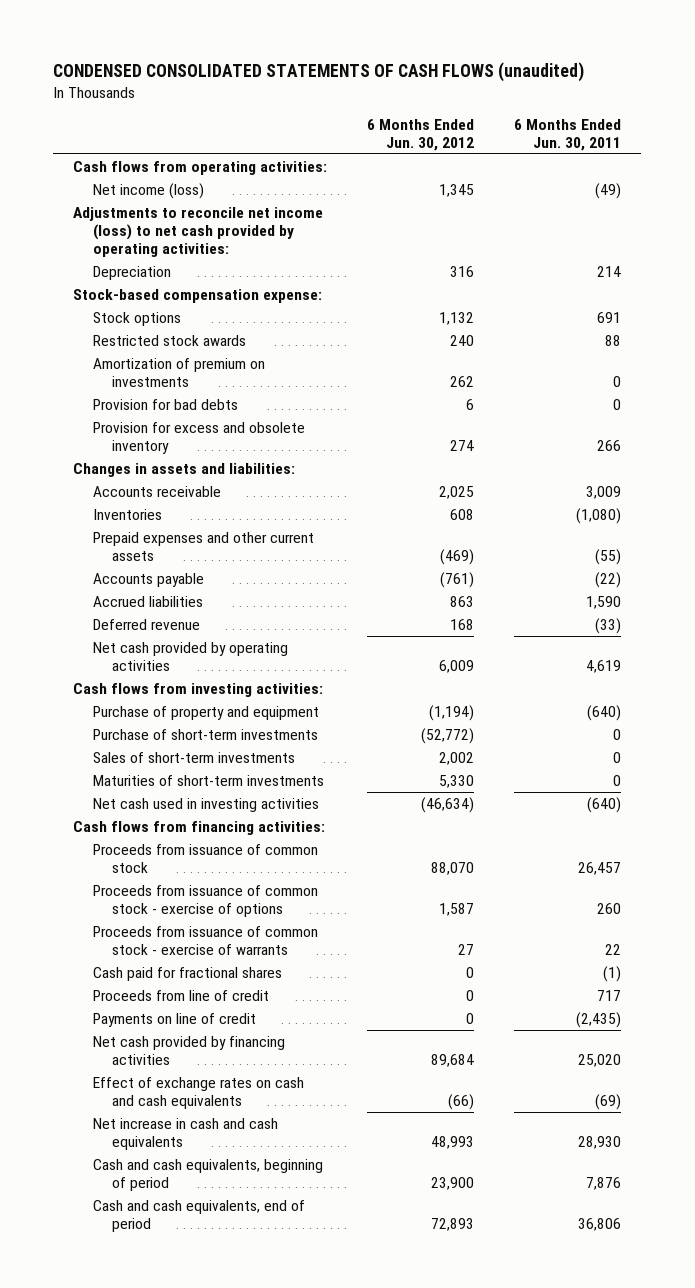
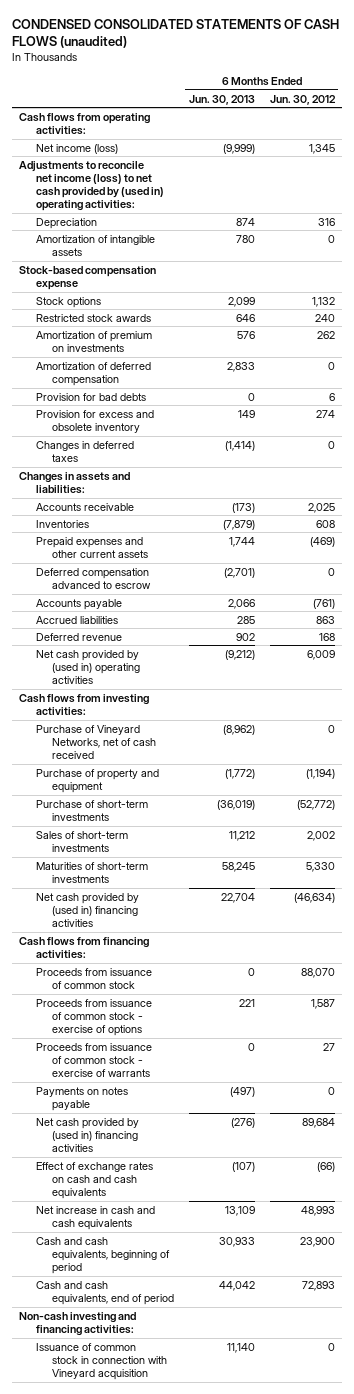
- | 6 Months Ended Jun. 30, 2012 | 6 Months Ended Jun. 30, 2011
+ | 6 Months Ended Jun. 30, 2013 | 6 Months Ended Jun. 30, 2012
- Adjustments to reconcile net income (loss) to net cash provided by operating activities:
+ Adjustments to reconcile net income (loss) to net cash provided by (used in) operating activities:
- Stock-based compensation expense:
+ Amortization of intangible assets | 780 | 0
+ Stock-based compensation expense
+ Amortization of deferred compensation | 2,833 | 0
+ Changes in deferred taxes | (1,414) | 0
+ Deferred compensation advanced to escrow | (2,701) | 0
- Net cash provided by operating activities | 6,009 | 4,619
+ Net cash provided by (used in) operating activities | (9,212) | 6,009
+ Purchase of Vineyard Networks, net of cash received | (8,962) | 0
- Net cash used in investing activities | (46,634) | (640)
+ Net cash provided by (used in) financing activities | 22,704 | (46,634)
- Cash paid for fractional shares | 0 | (1)
- Proceeds from line of credit | 0 | 717
- Payments on line of credit | 0 | (2,435)
- Net cash provided by financing activities | 89,684 | 25,020
+ Payments on notes payable | (497) | 0
+ Net cash provided by (used in) financing activities | (276) | 89,684
+ Non-cash investing and financing activities:
+ Issuance of common stock in connection with Vineyard acquisition | 11,140 | 0

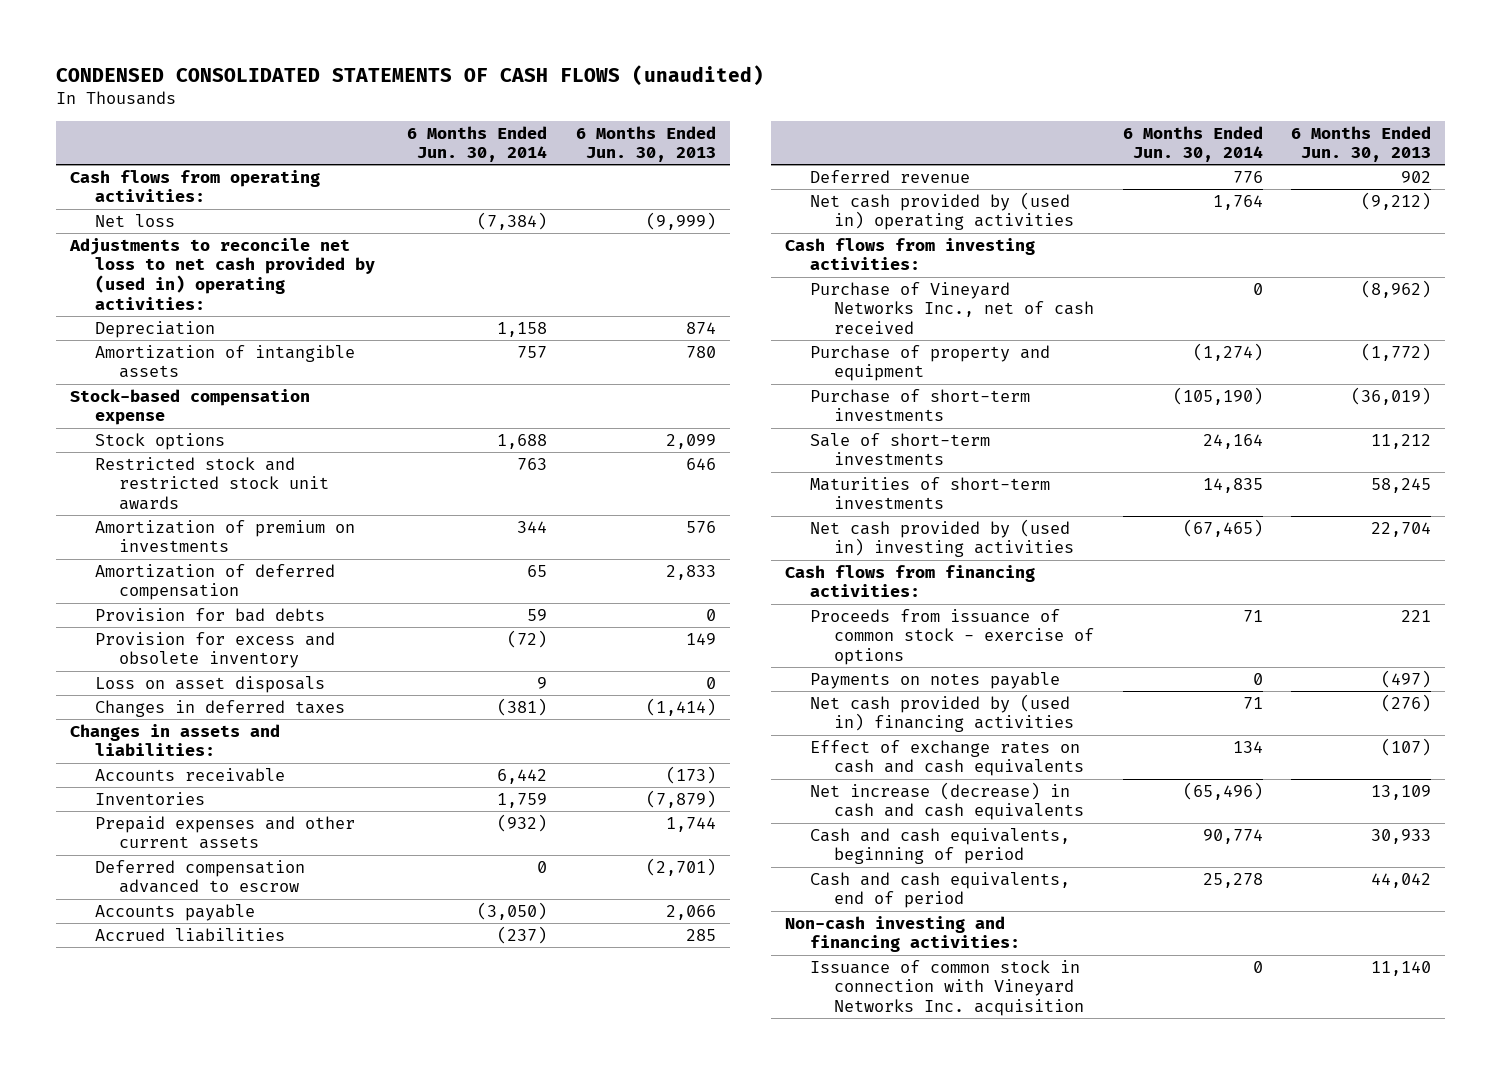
- | 6 Months Ended Jun. 30, 2013 | 6 Months Ended Jun. 30, 2012
+ | 6 Months Ended Jun. 30, 2014 | 6 Months Ended Jun. 30, 2013
- Net income (loss) | (9,999) | 1,345
- Adjustments to reconcile net income (loss) to net cash provided by (used in) operating activities:
+ Net loss | (7,384) | (9,999)
+ Adjustments to reconcile net loss to net cash provided by (used in) operating activities:
- Restricted stock awards | 646 | 240
+ Restricted stock and restricted stock unit awards | 763 | 646
+ Loss on asset disposals | 9 | 0
- Purchase of Vineyard Networks, net of cash received | (8,962) | 0
+ Purchase of Vineyard Networks Inc., net of cash received | 0 | (8,962)
- Sales of short-term investments | 11,212 | 2,002
+ Sale of short-term investments | 24,164 | 11,212
- Net cash provided by (used in) financing activities | 22,704 | (46,634)
+ Net cash provided by (used in) investing activities | (67,465) | 22,704
- Proceeds from issuance of common stock | 0 | 88,070
- Proceeds from issuance of common stock - exercise of warrants | 0 | 27
- Net increase in cash and cash equivalents | 13,109 | 48,993
+ Net increase (decrease) in cash and cash equivalents | (65,496) | 13,109
- Issuance of common stock in connection with Vineyard acquisition | 11,140 | 0
+ Issuance of common stock in connection with Vineyard Networks Inc. acquisition | 0 | 11,140

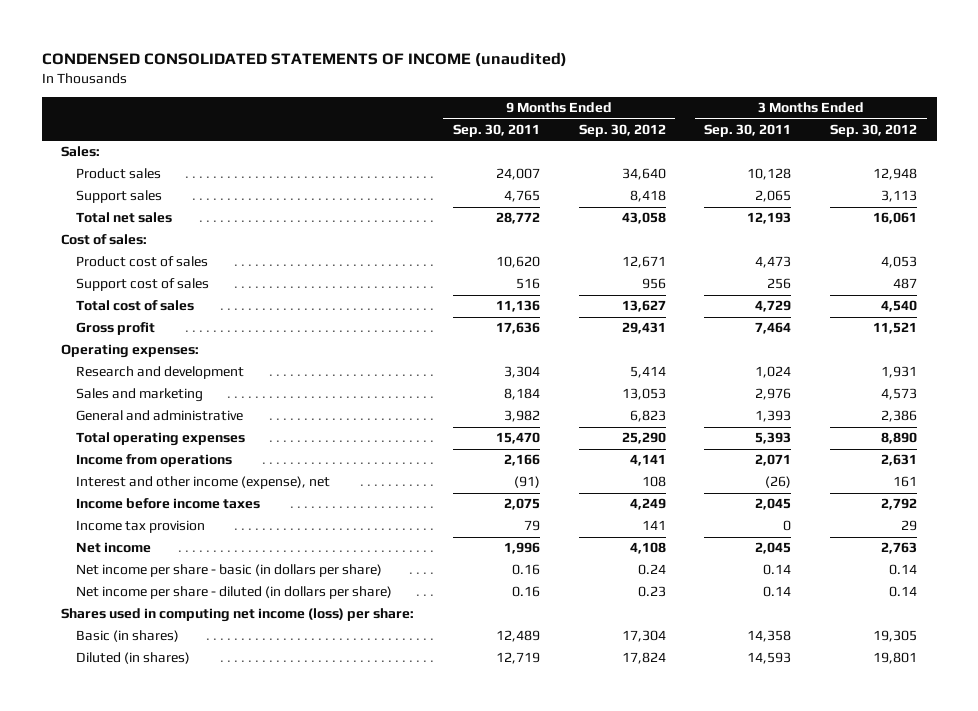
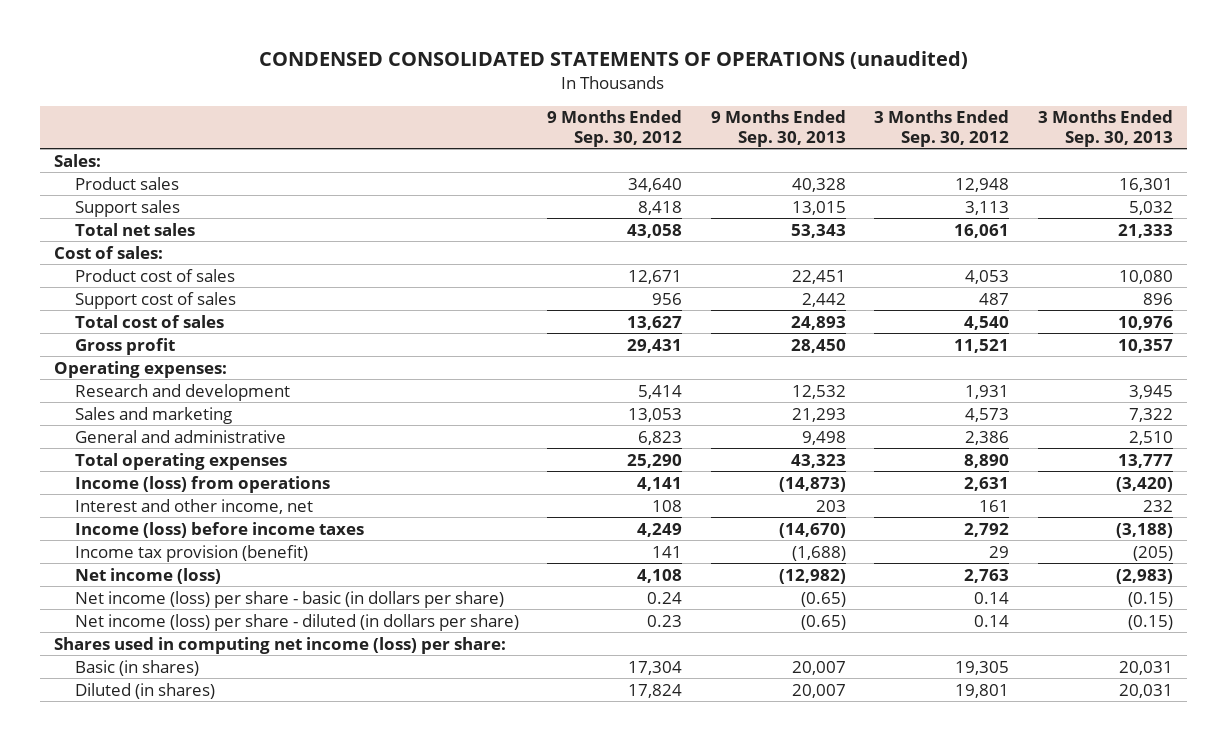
- CONDENSED CONSOLIDATED STATEMENTS OF INCOME (unaudited)
+ CONDENSED CONSOLIDATED STATEMENTS OF OPERATIONS (unaudited)
- | 9 Months Ended Sep. 30, 2011 | 9 Months Ended Sep. 30, 2012 | 3 Months Ended Sep. 30, 2011 | 3 Months Ended Sep. 30, 2012
+ | 9 Months Ended Sep. 30, 2012 | 9 Months Ended Sep. 30, 2013 | 3 Months Ended Sep. 30, 2012 | 3 Months Ended Sep. 30, 2013
- Income from operations | 2,166 | 4,141 | 2,071 | 2,631
- Interest and other income (expense), net | (91) | 108 | (26) | 161
- Income before income taxes | 2,075 | 4,249 | 2,045 | 2,792
- Income tax provision | 79 | 141 | 0 | 29
- Net income | 1,996 | 4,108 | 2,045 | 2,763
- Net income per share - basic (in dollars per share) | 0.16 | 0.24 | 0.14 | 0.14
- Net income per share - diluted (in dollars per share) | 0.16 | 0.23 | 0.14 | 0.14
+ Income (loss) from operations | 4,141 | (14,873) | 2,631 | (3,420)
+ Interest and other income, net | 108 | 203 | 161 | 232
+ Income (loss) before income taxes | 4,249 | (14,670) | 2,792 | (3,188)
+ Income tax provision (benefit) | 141 | (1,688) | 29 | (205)
+ Net income (loss) | 4,108 | (12,982) | 2,763 | (2,983)
+ Net income (loss) per share - basic (in dollars per share) | 0.24 | (0.65) | 0.14 | (0.15)
+ Net income (loss) per share - diluted (in dollars per share) | 0.23 | (0.65) | 0.14 | (0.15)

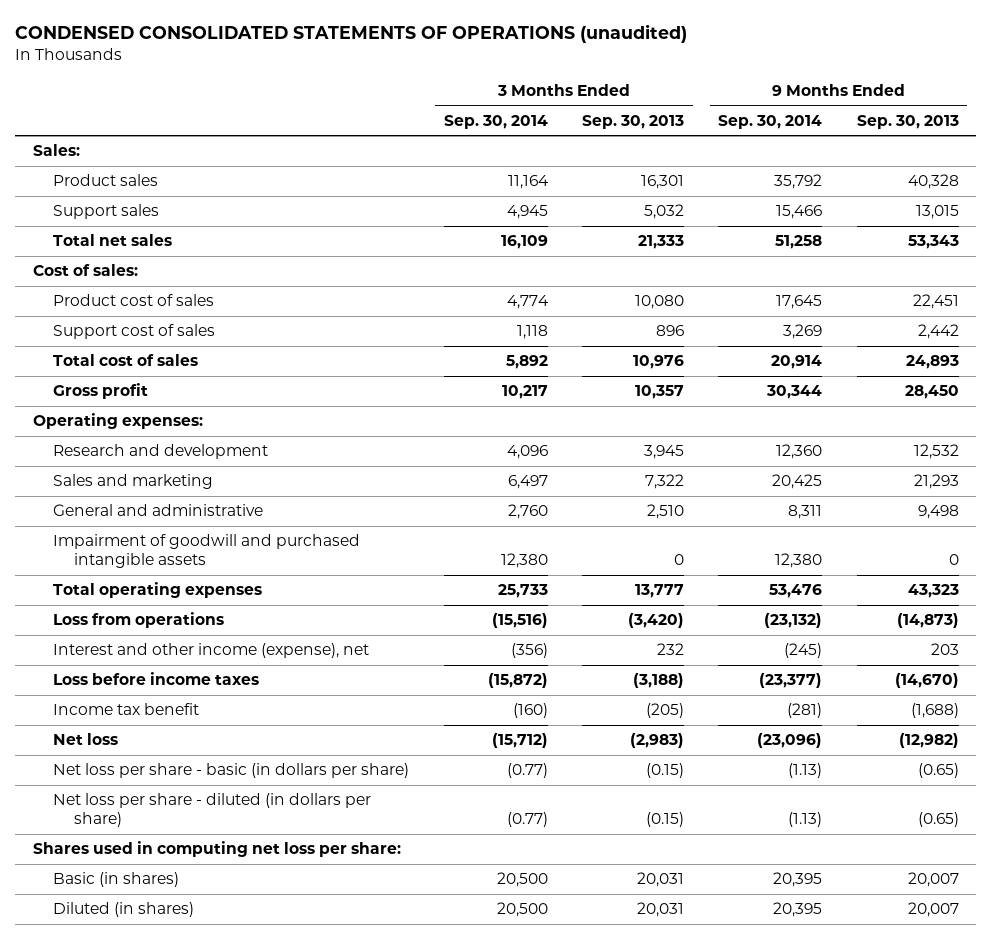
- | 9 Months Ended Sep. 30, 2012 | 9 Months Ended Sep. 30, 2013 | 3 Months Ended Sep. 30, 2012 | 3 Months Ended Sep. 30, 2013
+ | 3 Months Ended Sep. 30, 2014 | 3 Months Ended Sep. 30, 2013 | 9 Months Ended Sep. 30, 2014 | 9 Months Ended Sep. 30, 2013
+ Impairment of goodwill and purchased intangible assets | 12,380 | 0 | 12,380 | 0
- Income (loss) from operations | 4,141 | (14,873) | 2,631 | (3,420)
- Interest and other income, net | 108 | 203 | 161 | 232
- Income (loss) before income taxes | 4,249 | (14,670) | 2,792 | (3,188)
- Income tax provision (benefit) | 141 | (1,688) | 29 | (205)
- Net income (loss) | 4,108 | (12,982) | 2,763 | (2,983)
- Net income (loss) per share - basic (in dollars per share) | 0.24 | (0.65) | 0.14 | (0.15)
- Net income (loss) per share - diluted (in dollars per share) | 0.23 | (0.65) | 0.14 | (0.15)
- Shares used in computing net income (loss) per share:
+ Loss from operations | (15,516) | (3,420) | (23,132) | (14,873)
+ Interest and other income (expense), net | (356) | 232 | (245) | 203
+ Loss before income taxes | (15,872) | (3,188) | (23,377) | (14,670)
+ Income tax benefit | (160) | (205) | (281) | (1,688)
+ Net loss | (15,712) | (2,983) | (23,096) | (12,982)
+ Net loss per share - basic (in dollars per share) | (0.77) | (0.15) | (1.13) | (0.65)
+ Net loss per share - diluted (in dollars per share) | (0.77) | (0.15) | (1.13) | (0.65)
+ Shares used in computing net loss per share:

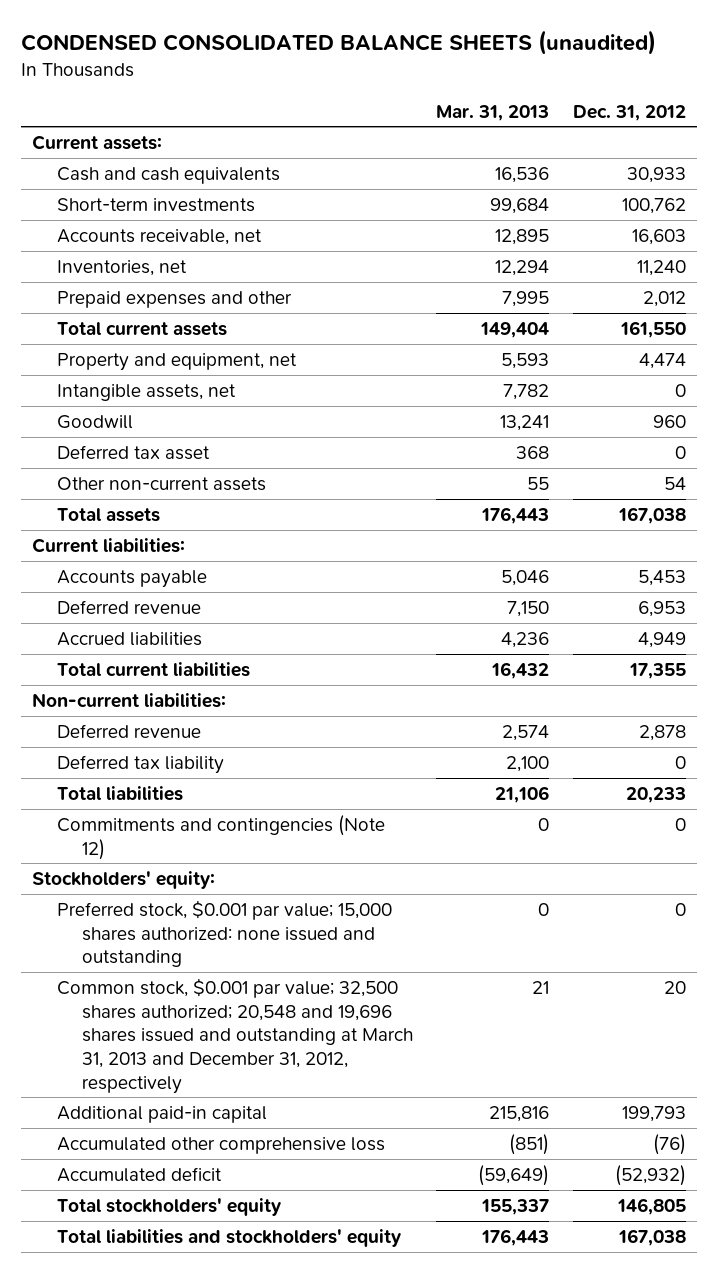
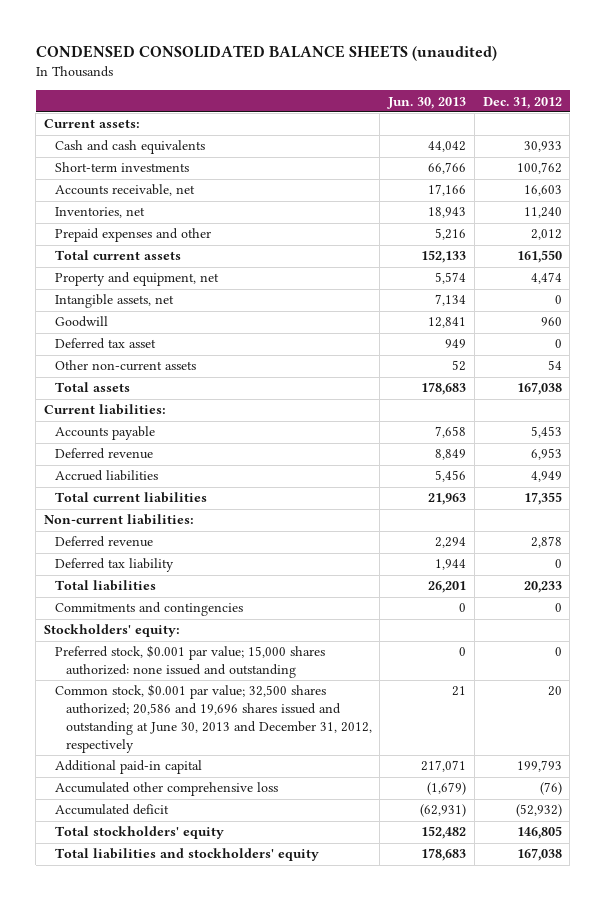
- | Mar. 31, 2013 | Dec. 31, 2012
+ | Jun. 30, 2013 | Dec. 31, 2012
- Commitments and contingencies (Note 12) | 0 | 0
+ Commitments and contingencies | 0 | 0
- Common stock, $0.001 par value; 32,500 shares authorized; 20,548 and 19,696 shares issued and outstanding at March 31, 2013 and December 31, 2012, respectively | 21 | 20
+ Common stock, $0.001 par value; 32,500 shares authorized; 20,586 and 19,696 shares issued and outstanding at June 30, 2013 and December 31, 2012, respectively | 21 | 20

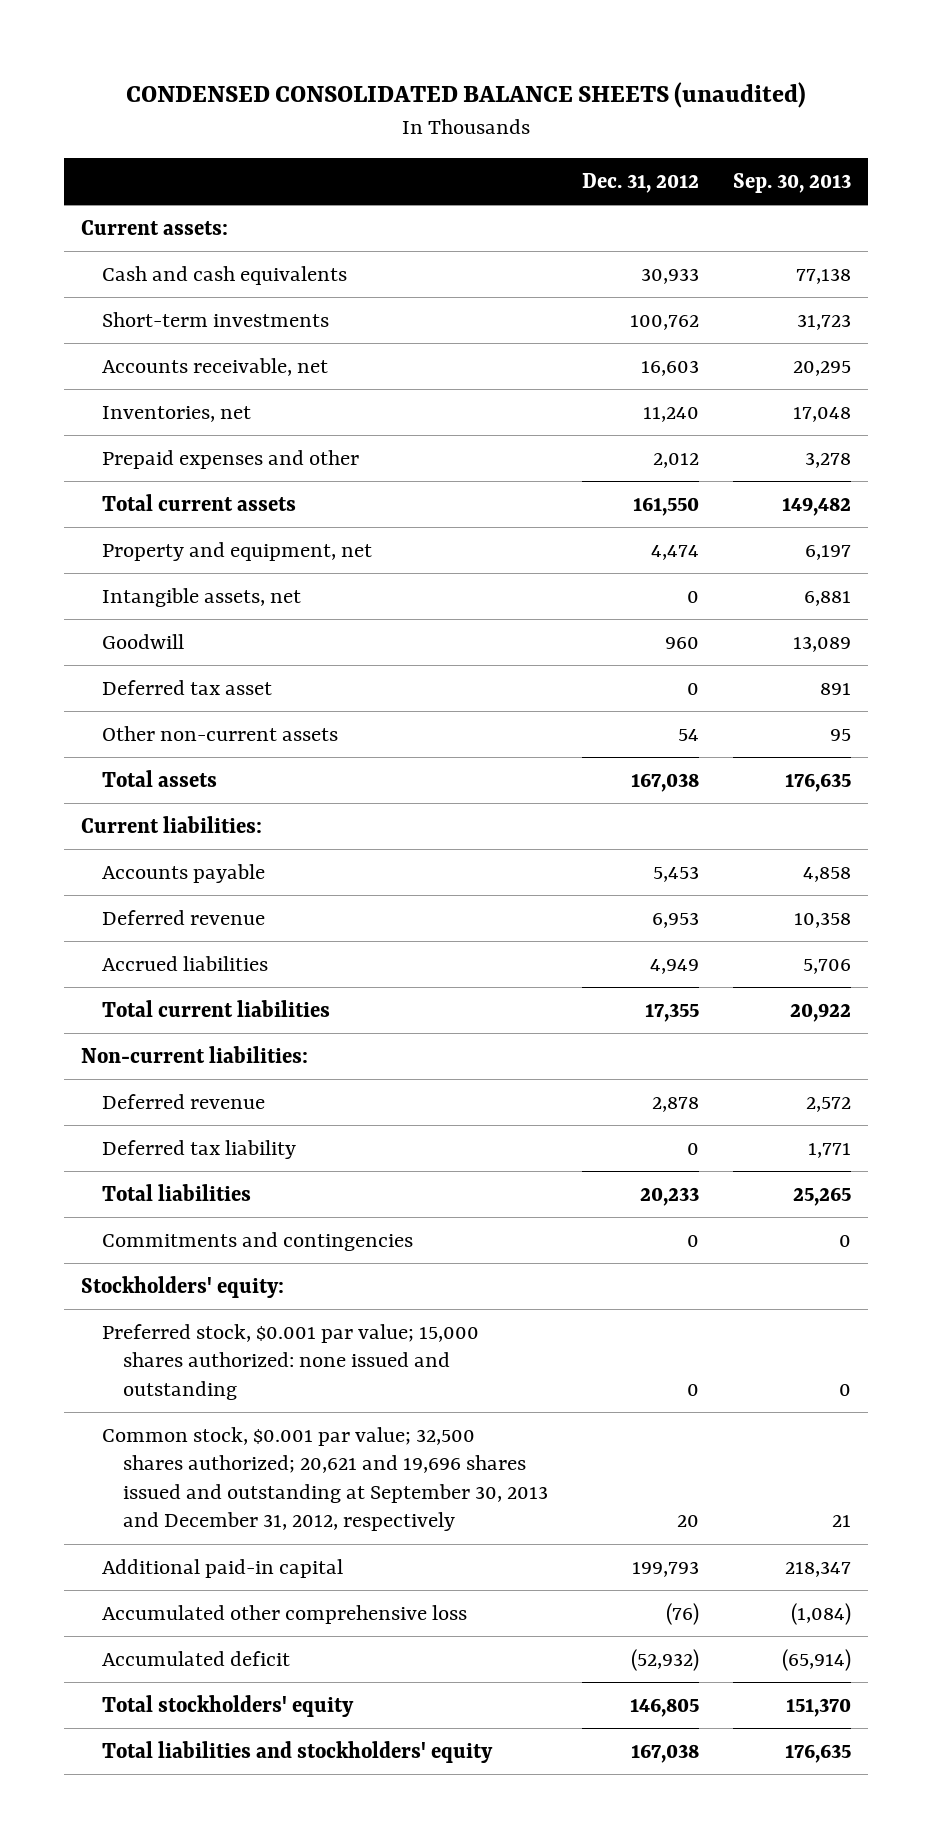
- | Jun. 30, 2013 | Dec. 31, 2012
+ | Dec. 31, 2012 | Sep. 30, 2013
- Common stock, $0.001 par value; 32,500 shares authorized; 20,586 and 19,696 shares issued and outstanding at June 30, 2013 and December 31, 2012, respectively | 21 | 20
+ Common stock, $0.001 par value; 32,500 shares authorized; 20,621 and 19,696 shares issued and outstanding at September 30, 2013 and December 31, 2012, respectively | 20 | 21

